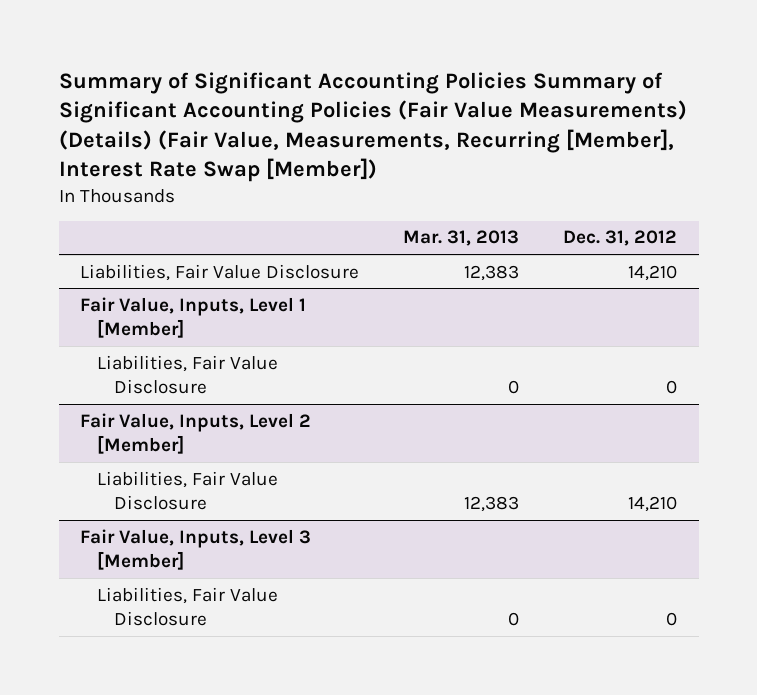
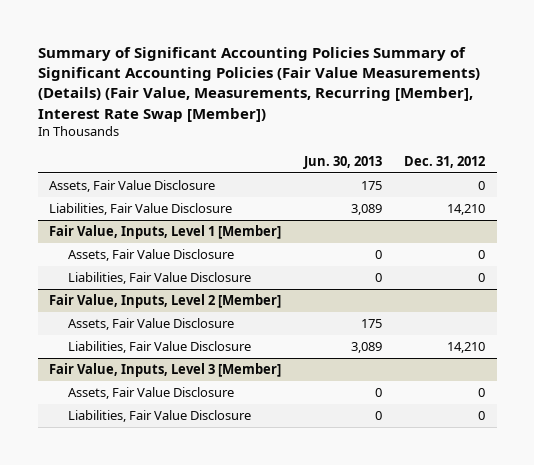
- | Mar. 31, 2013 | Dec. 31, 2012
+ | Jun. 30, 2013 | Dec. 31, 2012
+ Assets, Fair Value Disclosure | 175 | 0
@ Fair Value, Inputs, Level 1 [Member]
+ Assets, Fair Value Disclosure | 0 | 0
@ Fair Value, Inputs, Level 2 [Member]
+ Assets, Fair Value Disclosure | 175 |
@ Fair Value, Inputs, Level 3 [Member]
+ Assets, Fair Value Disclosure | 0 | 0

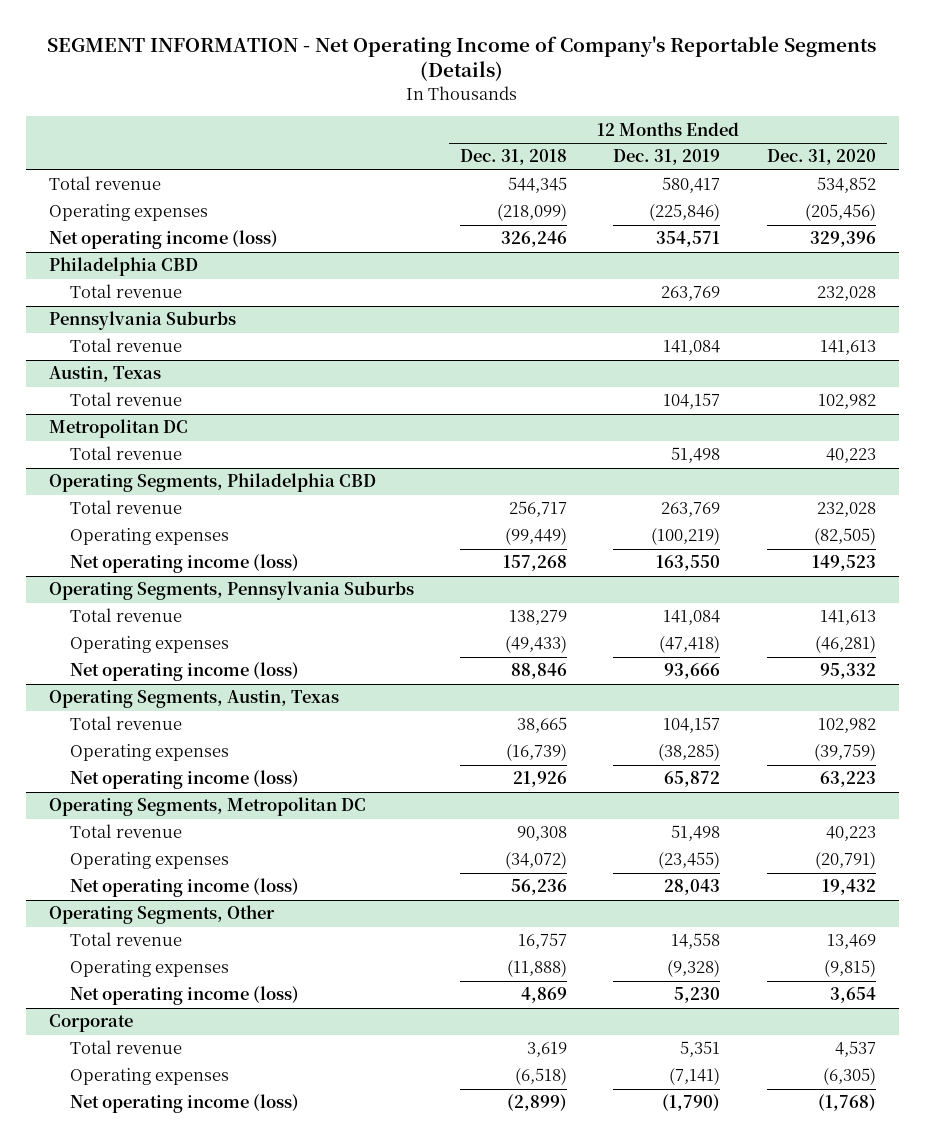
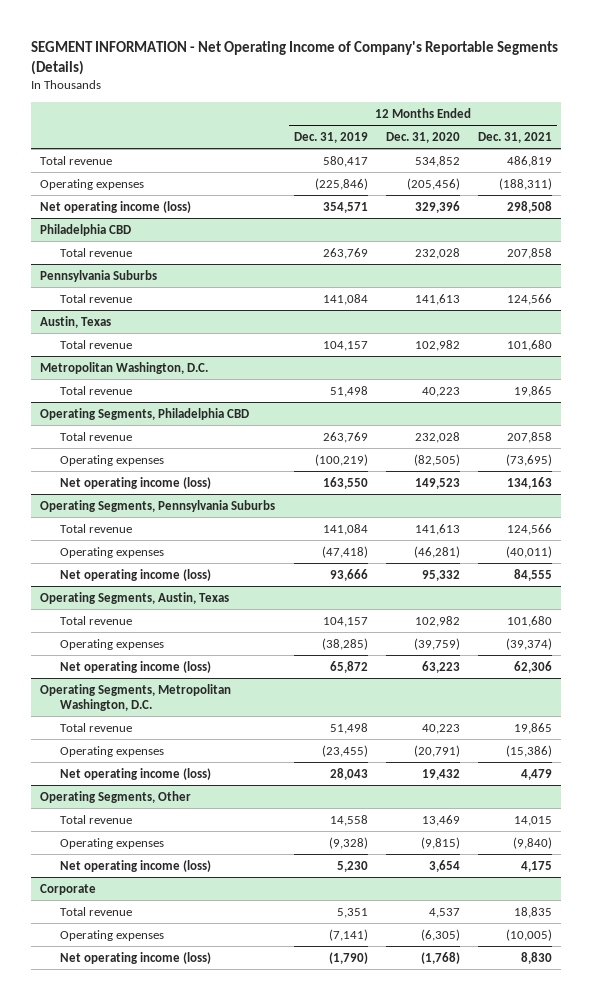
- | 12 Months Ended Dec. 31, 2018 | 12 Months Ended Dec. 31, 2019 | 12 Months Ended Dec. 31, 2020
+ | 12 Months Ended Dec. 31, 2019 | 12 Months Ended Dec. 31, 2020 | 12 Months Ended Dec. 31, 2021
- Metropolitan DC
+ Metropolitan Washington, D.C.
- Operating Segments, Metropolitan DC
+ Operating Segments, Metropolitan Washington, D.C.

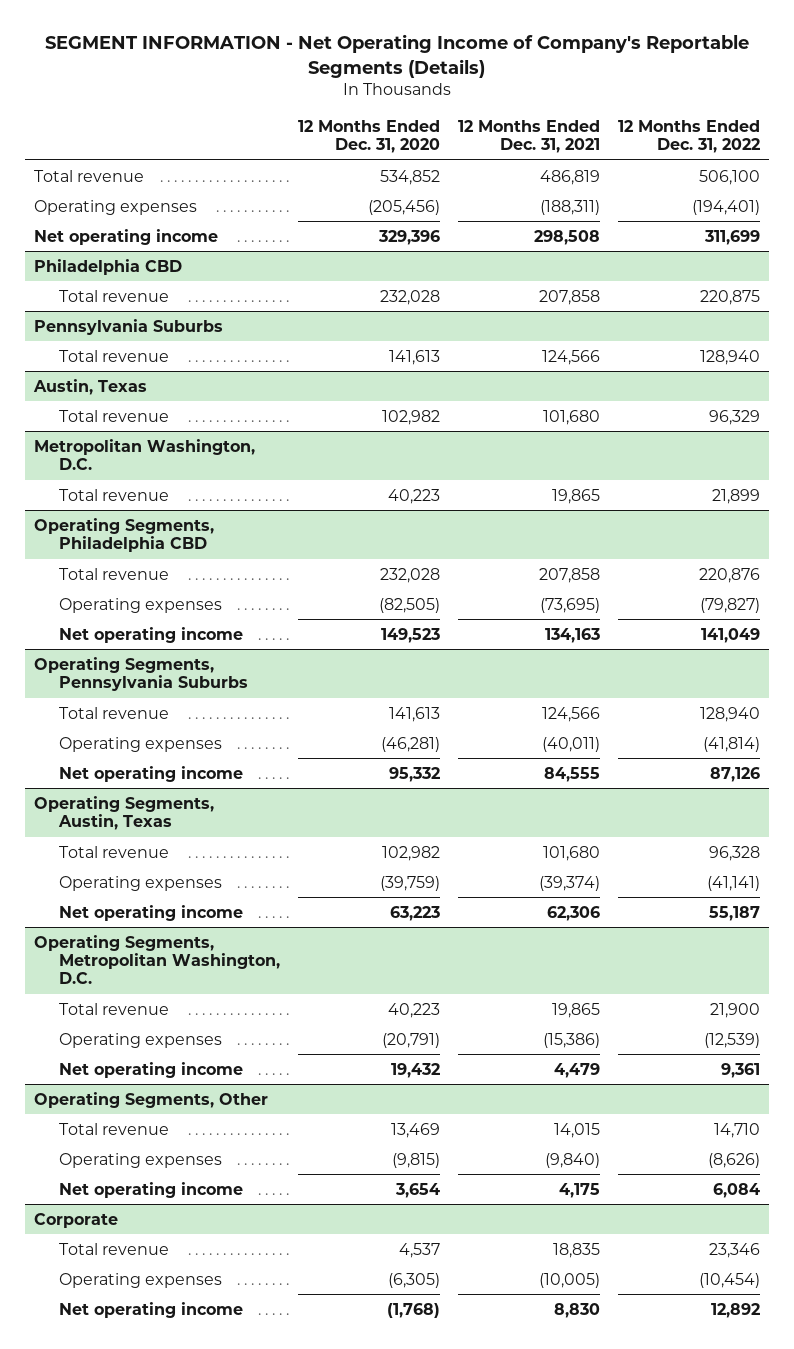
- | 12 Months Ended Dec. 31, 2019 | 12 Months Ended Dec. 31, 2020 | 12 Months Ended Dec. 31, 2021
+ | 12 Months Ended Dec. 31, 2020 | 12 Months Ended Dec. 31, 2021 | 12 Months Ended Dec. 31, 2022
- Net operating income (loss) | 354,571 | 329,396 | 298,508
+ Net operating income | 329,396 | 298,508 | 311,699
@ Operating Segments, Philadelphia CBD
- Net operating income (loss) | 163,550 | 149,523 | 134,163
+ Net operating income | 149,523 | 134,163 | 141,049
@ Operating Segments, Pennsylvania Suburbs
- Net operating income (loss) | 93,666 | 95,332 | 84,555
+ Net operating income | 95,332 | 84,555 | 87,126
@ Operating Segments, Austin, Texas
- Net operating income (loss) | 65,872 | 63,223 | 62,306
+ Net operating income | 63,223 | 62,306 | 55,187
@ Operating Segments, Metropolitan Washington, D.C.
- Net operating income (loss) | 28,043 | 19,432 | 4,479
+ Net operating income | 19,432 | 4,479 | 9,361
@ Operating Segments, Other
- Net operating income (loss) | 5,230 | 3,654 | 4,175
+ Net operating income | 3,654 | 4,175 | 6,084
@ Corporate
- Net operating income (loss) | (1,790) | (1,768) | 8,830
+ Net operating income | (1,768) | 8,830 | 12,892

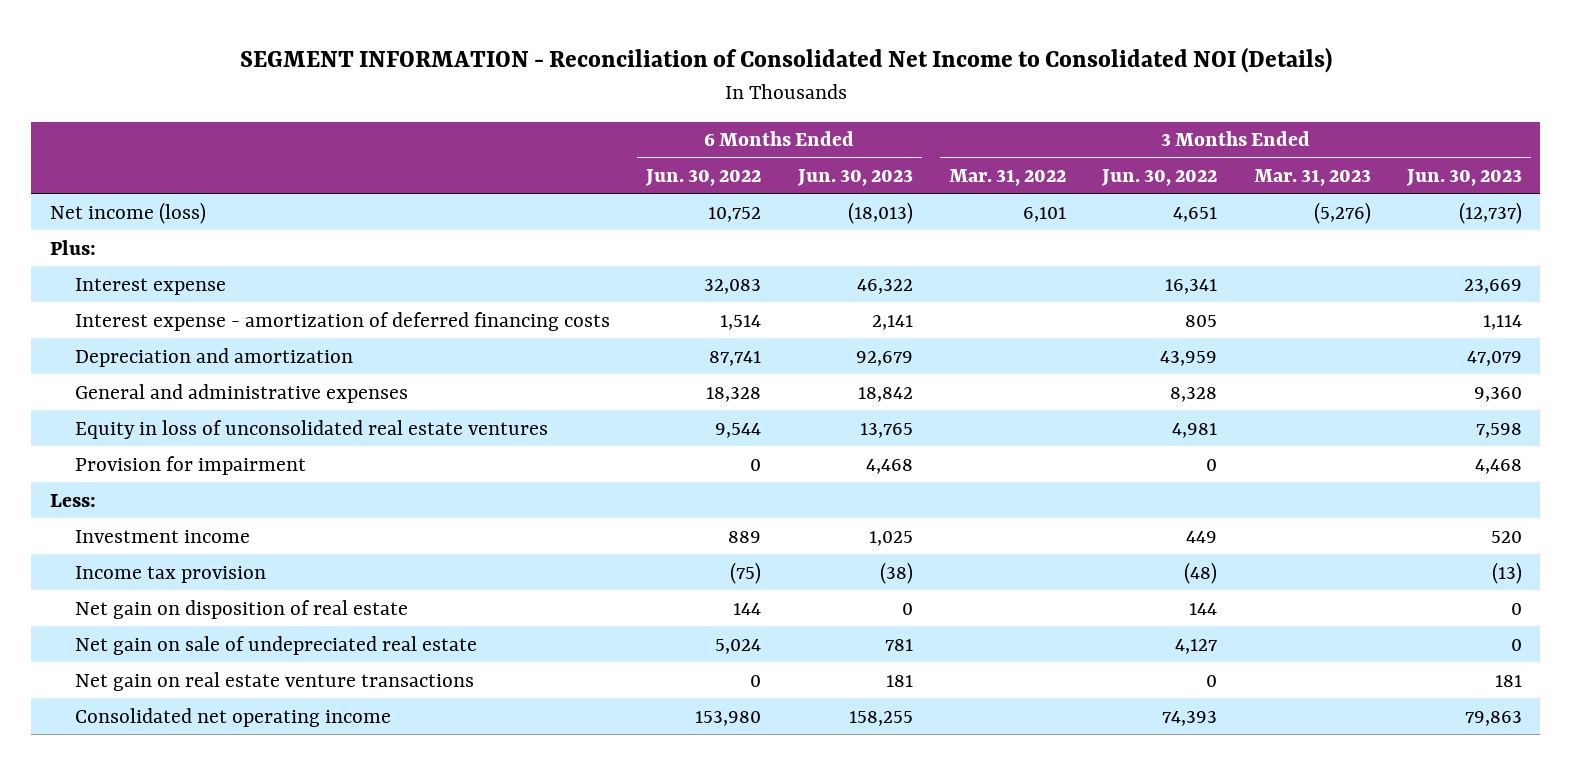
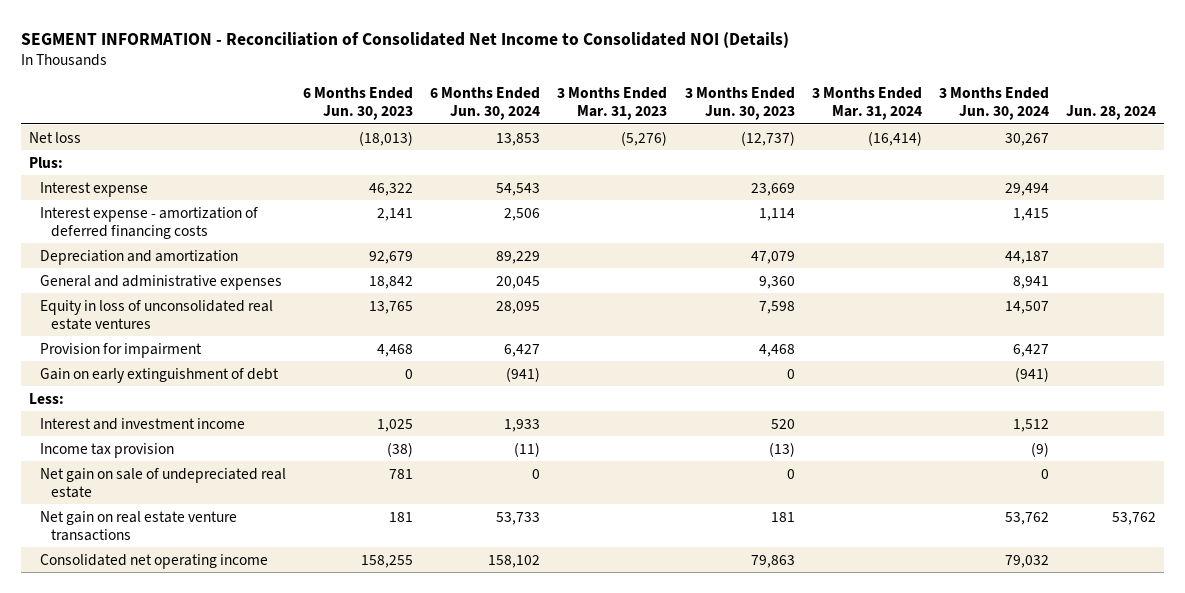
- | 6 Months Ended Jun. 30, 2022 | 6 Months Ended Jun. 30, 2023 | 3 Months Ended Mar. 31, 2022 | 3 Months Ended Jun. 30, 2022 | 3 Months Ended Mar. 31, 2023 | 3 Months Ended Jun. 30, 2023
+ | 6 Months Ended Jun. 30, 2023 | 6 Months Ended Jun. 30, 2024 | 3 Months Ended Mar. 31, 2023 | 3 Months Ended Jun. 30, 2023 | 3 Months Ended Mar. 31, 2024 | 3 Months Ended Jun. 30, 2024 | Jun. 28, 2024
- Net income (loss) | 10,752 | (18,013) | 6,101 | 4,651 | (5,276) | (12,737)
+ Net loss | (18,013) | 13,853 | (5,276) | (12,737) | (16,414) | 30,267 |
+ Gain on early extinguishment of debt | 0 | (941) | | 0 | | (941) |
- Investment income | 889 | 1,025 | | 449 | | 520
+ Interest and investment income | 1,025 | 1,933 | | 520 | | 1,512 |
- Net gain on disposition of real estate | 144 | 0 | | 144 | | 0

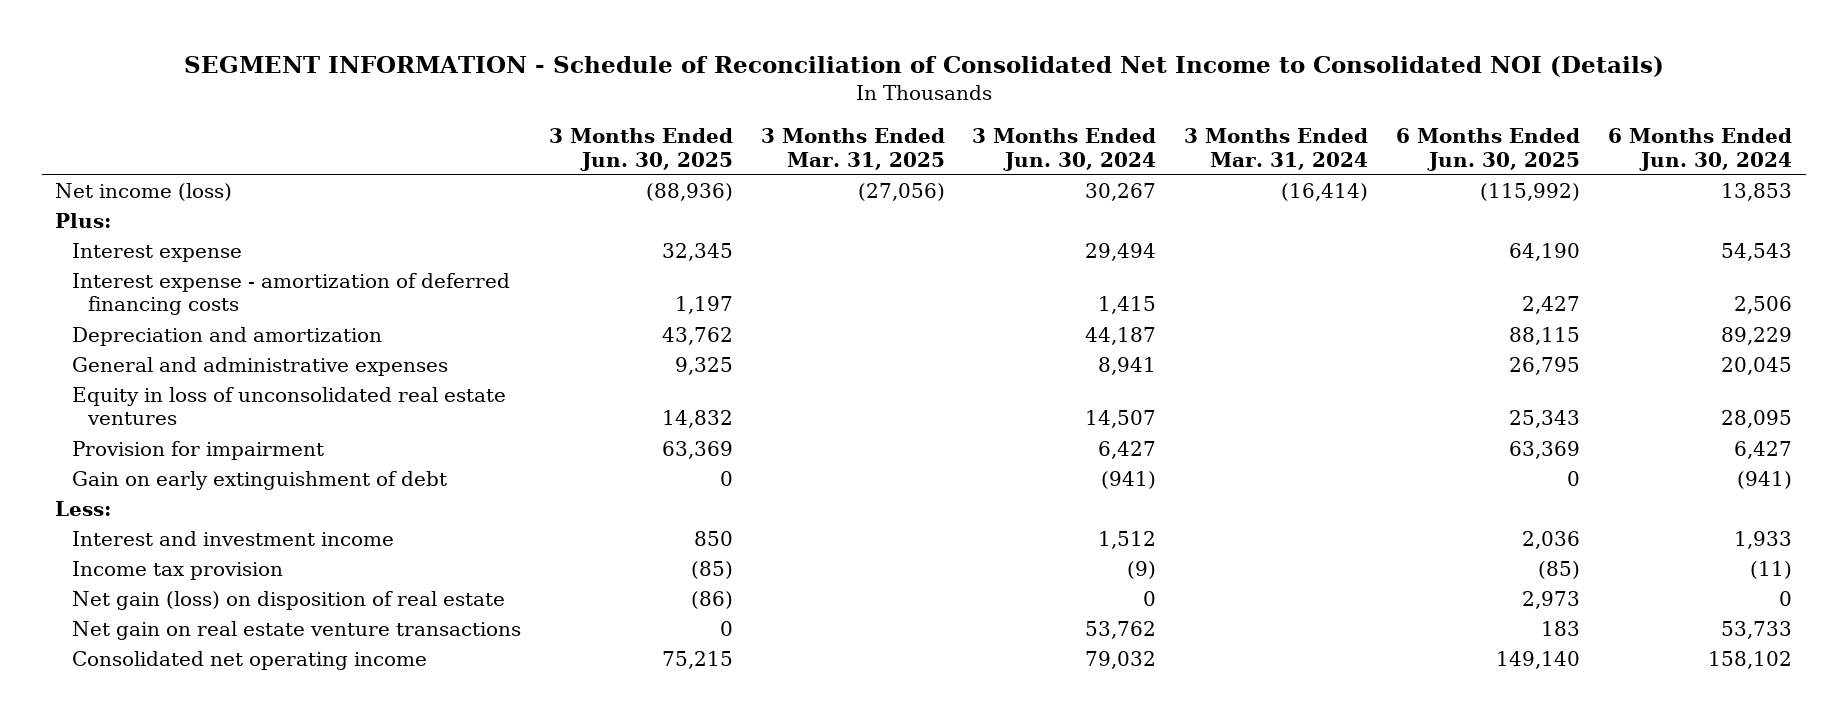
- SEGMENT INFORMATION - Reconciliation of Consolidated Net Income to Consolidated NOI (Details)
+ SEGMENT INFORMATION - Schedule of Reconciliation of Consolidated Net Income to Consolidated NOI (Details)
- | 6 Months Ended Jun. 30, 2023 | 6 Months Ended Jun. 30, 2024 | 3 Months Ended Mar. 31, 2023 | 3 Months Ended Jun. 30, 2023 | 3 Months Ended Mar. 31, 2024 | 3 Months Ended Jun. 30, 2024 | Jun. 28, 2024
+ | 3 Months Ended Jun. 30, 2025 | 3 Months Ended Mar. 31, 2025 | 3 Months Ended Jun. 30, 2024 | 3 Months Ended Mar. 31, 2024 | 6 Months Ended Jun. 30, 2025 | 6 Months Ended Jun. 30, 2024
- Net loss | (18,013) | 13,853 | (5,276) | (12,737) | (16,414) | 30,267 |
+ Net income (loss) | (88,936) | (27,056) | 30,267 | (16,414) | (115,992) | 13,853
- Net gain on sale of undepreciated real estate | 781 | 0 | | 0 | | 0 |
+ Net gain (loss) on disposition of real estate | (86) | | 0 | | 2,973 | 0

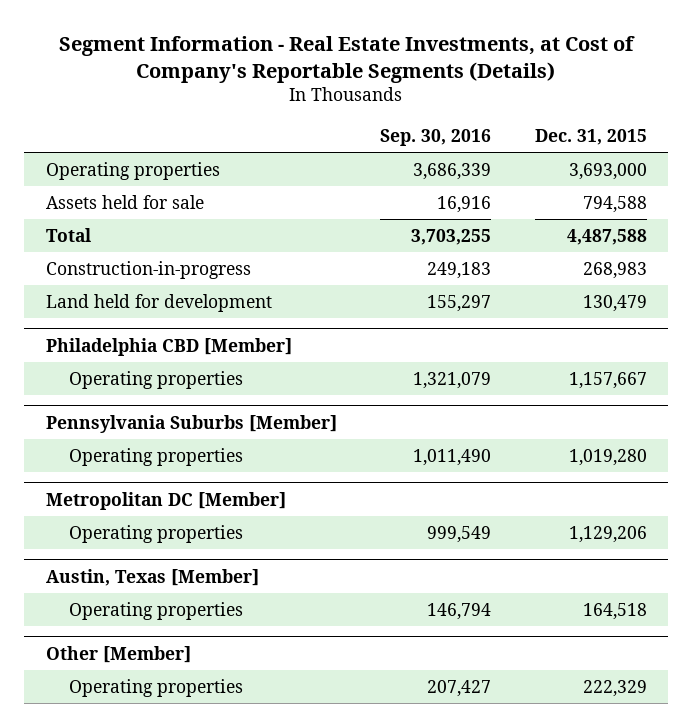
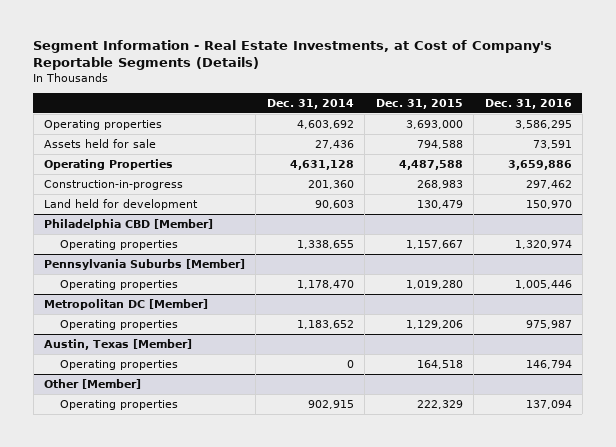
- | Sep. 30, 2016 | Dec. 31, 2015
+ | Dec. 31, 2014 | Dec. 31, 2015 | Dec. 31, 2016
- Total | 3,703,255 | 4,487,588
+ Operating Properties | 4,631,128 | 4,487,588 | 3,659,886

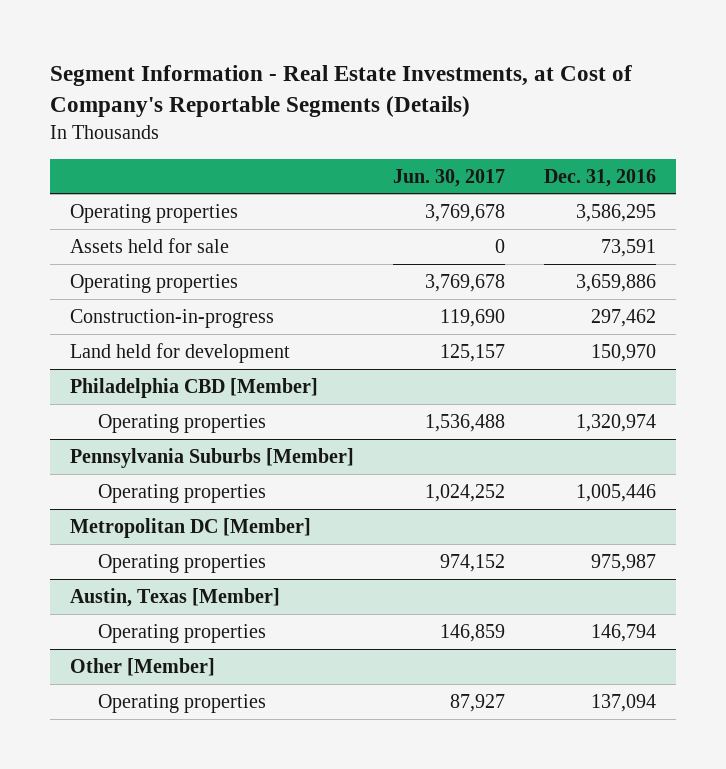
- | Dec. 31, 2014 | Dec. 31, 2015 | Dec. 31, 2016
+ | Jun. 30, 2017 | Dec. 31, 2016
- Operating Properties | 4,631,128 | 4,487,588 | 3,659,886
+ Operating properties | 3,769,678 | 3,659,886

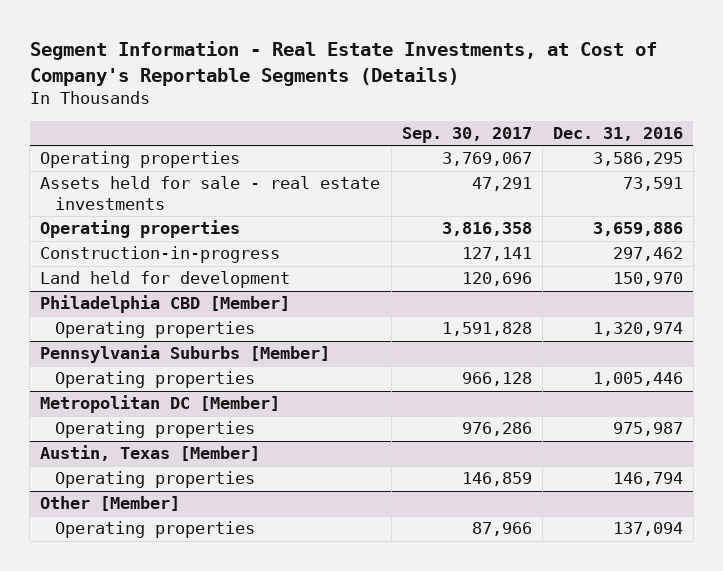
- | Jun. 30, 2017 | Dec. 31, 2016
+ | Sep. 30, 2017 | Dec. 31, 2016
- Assets held for sale | 0 | 73,591
+ Assets held for sale - real estate investments | 47,291 | 73,591

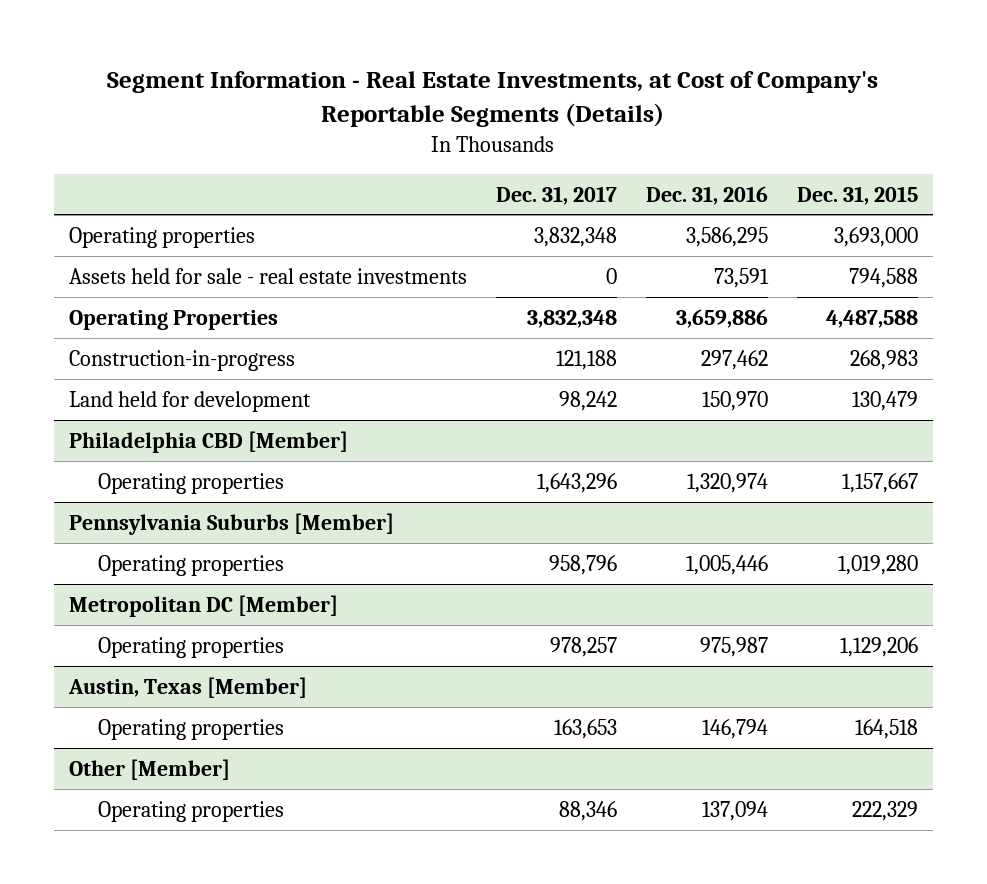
- | Sep. 30, 2017 | Dec. 31, 2016
+ | Dec. 31, 2017 | Dec. 31, 2016 | Dec. 31, 2015
- Operating properties | 3,816,358 | 3,659,886
+ Operating Properties | 3,832,348 | 3,659,886 | 4,487,588

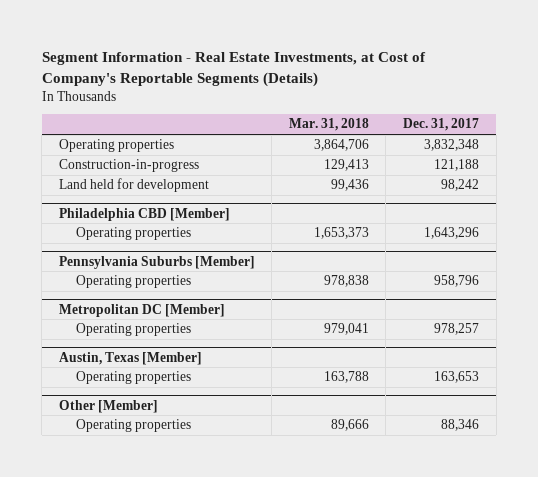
- | Dec. 31, 2017 | Dec. 31, 2016 | Dec. 31, 2015
+ | Mar. 31, 2018 | Dec. 31, 2017
- Assets held for sale - real estate investments | 0 | 73,591 | 794,588
- Operating Properties | 3,832,348 | 3,659,886 | 4,487,588

